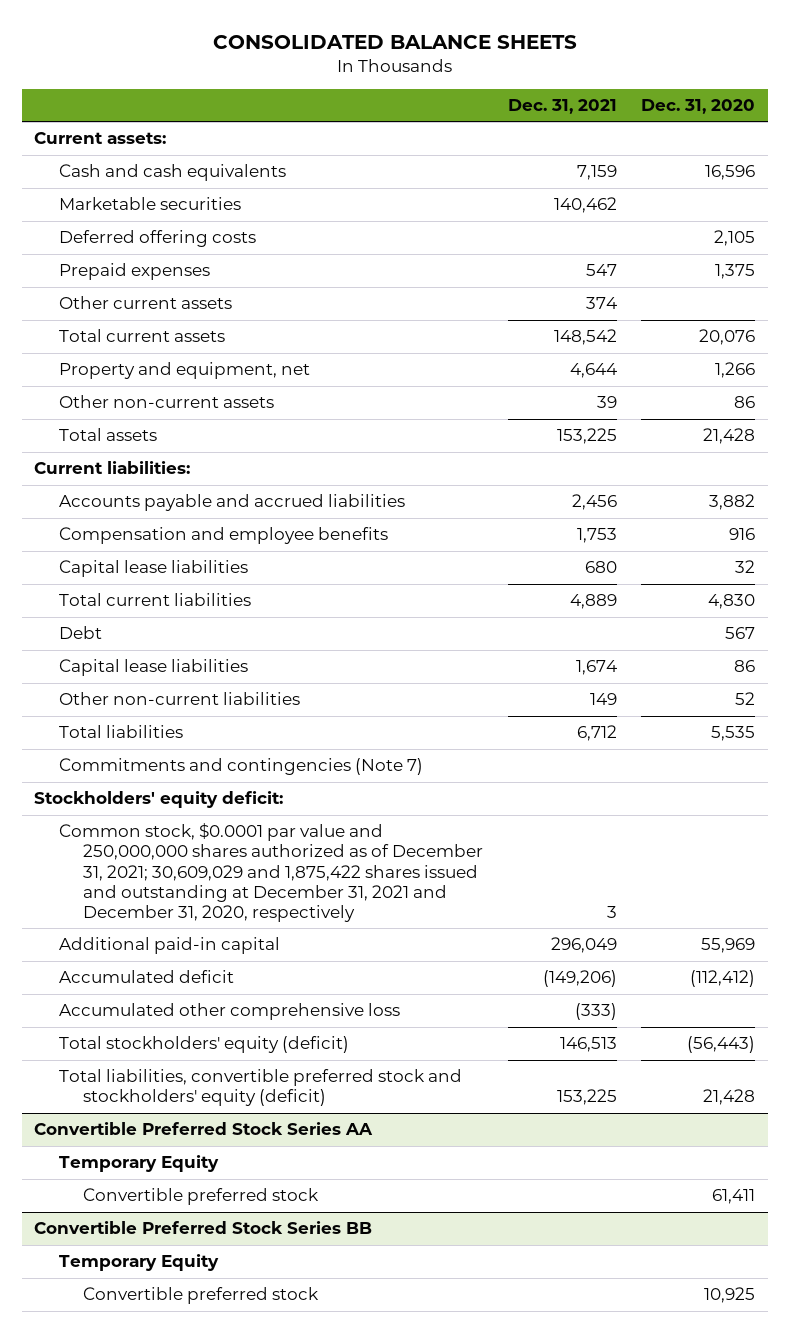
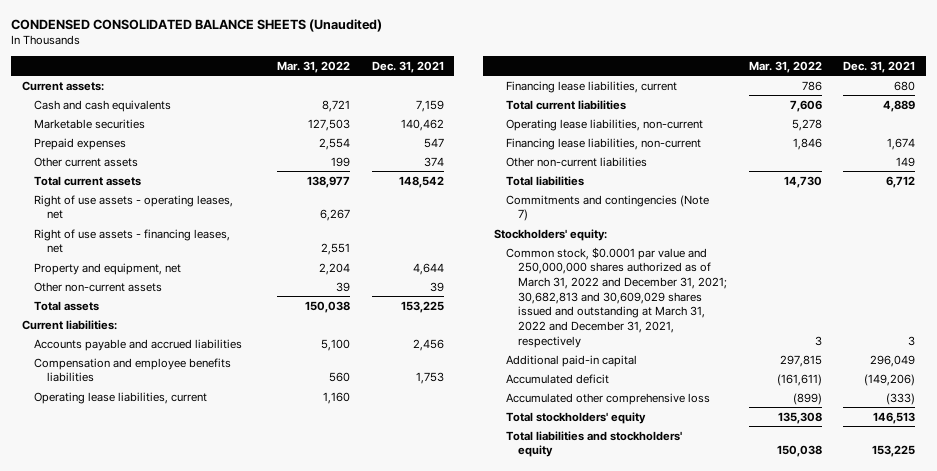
- CONSOLIDATED BALANCE SHEETS
+ CONDENSED CONSOLIDATED BALANCE SHEETS (Unaudited)
- | Dec. 31, 2021 | Dec. 31, 2020
+ | Mar. 31, 2022 | Dec. 31, 2021
- Deferred offering costs | | 2,105
+ Right of use assets - operating leases, net | 6,267 |
+ Right of use assets - financing leases, net | 2,551 |
- Compensation and employee benefits | 1,753 | 916
- Capital lease liabilities | 680 | 32
+ Compensation and employee benefits liabilities | 560 | 1,753
+ Operating lease liabilities, current | 1,160 |
+ Financing lease liabilities, current | 786 | 680
- Debt | | 567
- Capital lease liabilities | 1,674 | 86
+ Operating lease liabilities, non-current | 5,278 |
+ Financing lease liabilities, non-current | 1,846 | 1,674
- Stockholders' equity deficit:
- Common stock, $0.0001 par value and 250,000,000 shares authorized as of December 31, 2021; 30,609,029 and 1,875,422 shares issued and outstanding at December 31, 2021 and December 31, 2020, respectively | 3 |
+ Stockholders' equity:
+ Common stock, $0.0001 par value and 250,000,000 shares authorized as of March 31, 2022 and December 31, 2021; 30,682,813 and 30,609,029 shares issued and outstanding at March 31, 2022 and December 31, 2021, respectively | 3 | 3
- Total stockholders' equity (deficit) | 146,513 | (56,443)
- Total liabilities, convertible preferred stock and stockholders' equity (deficit) | 153,225 | 21,428
- Convertible Preferred Stock Series AA
- Temporary Equity
- Convertible preferred stock | | 61,411
- Convertible Preferred Stock Series BB
- Temporary Equity
- Convertible preferred stock | | 10,925
+ Total stockholders' equity | 135,308 | 146,513
+ Total liabilities and stockholders' equity | 150,038 | 153,225

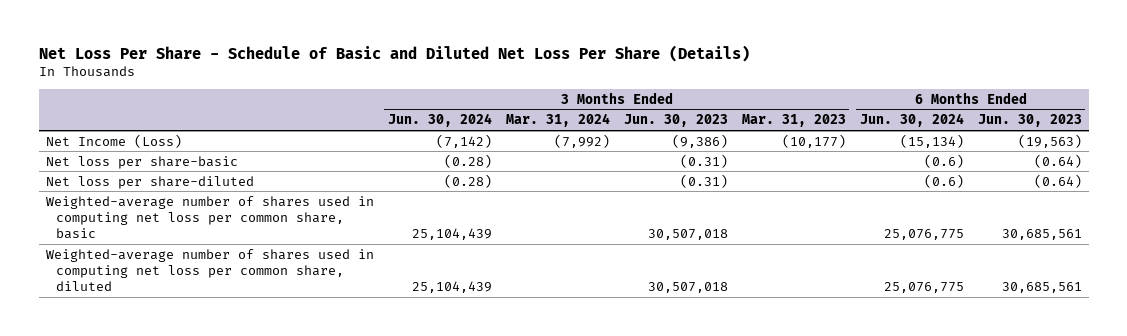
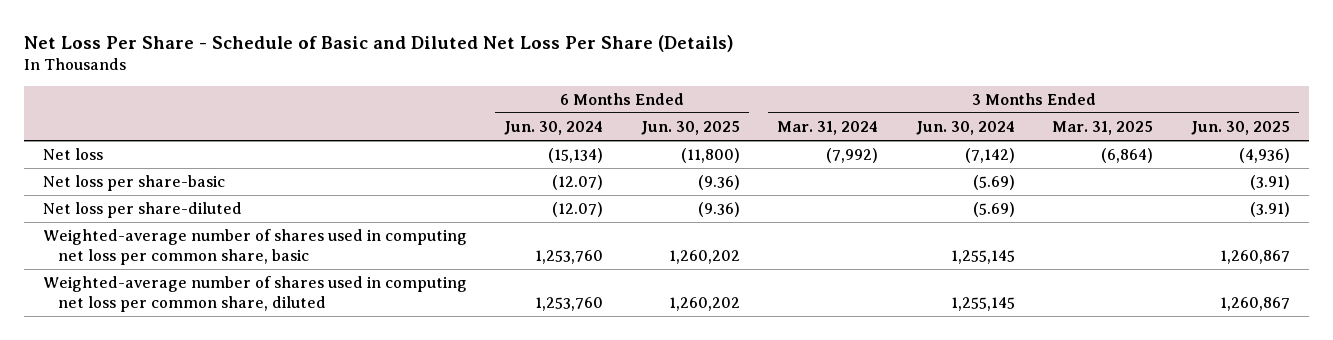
- | 3 Months Ended Jun. 30, 2024 | 3 Months Ended Mar. 31, 2024 | 3 Months Ended Jun. 30, 2023 | 3 Months Ended Mar. 31, 2023 | 6 Months Ended Jun. 30, 2024 | 6 Months Ended Jun. 30, 2023
+ | 6 Months Ended Jun. 30, 2024 | 6 Months Ended Jun. 30, 2025 | 3 Months Ended Mar. 31, 2024 | 3 Months Ended Jun. 30, 2024 | 3 Months Ended Mar. 31, 2025 | 3 Months Ended Jun. 30, 2025
- Net Income (Loss) | (7,142) | (7,992) | (9,386) | (10,177) | (15,134) | (19,563)
- Net loss per share-basic | (0.28) | | (0.31) | | (0.6) | (0.64)
- Net loss per share-diluted | (0.28) | | (0.31) | | (0.6) | (0.64)
- Weighted-average number of shares used in computing net loss per common share, basic | 25,104,439 | | 30,507,018 | | 25,076,775 | 30,685,561
- Weighted-average number of shares used in computing net loss per common share, diluted | 25,104,439 | | 30,507,018 | | 25,076,775 | 30,685,561
+ Net loss | (15,134) | (11,800) | (7,992) | (7,142) | (6,864) | (4,936)
+ Net loss per share-basic | (12.07) | (9.36) | | (5.69) | | (3.91)
+ Net loss per share-diluted | (12.07) | (9.36) | | (5.69) | | (3.91)
+ Weighted-average number of shares used in computing net loss per common share, basic | 1,253,760 | 1,260,202 | | 1,255,145 | | 1,260,867
+ Weighted-average number of shares used in computing net loss per common share, diluted | 1,253,760 | 1,260,202 | | 1,255,145 | | 1,260,867

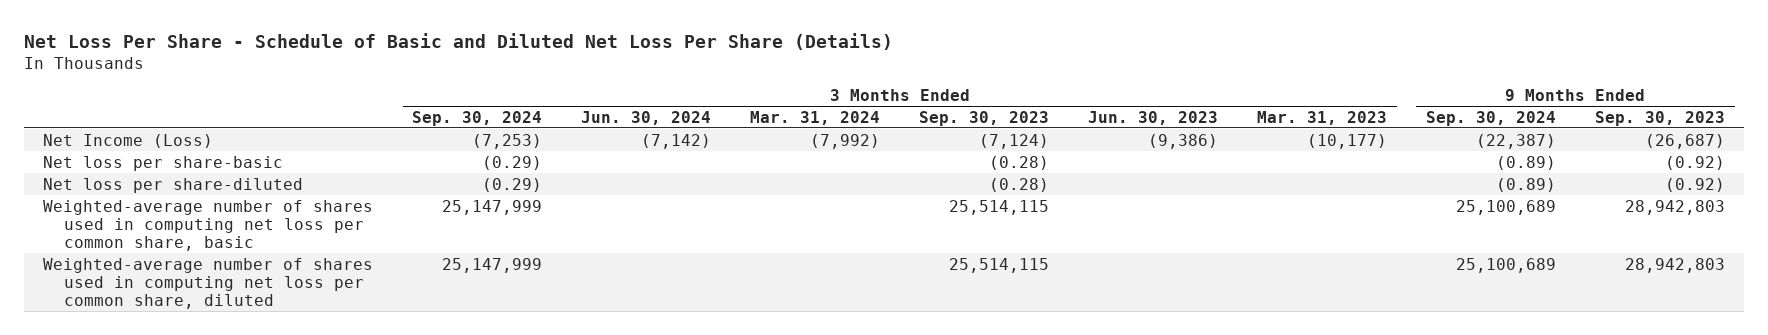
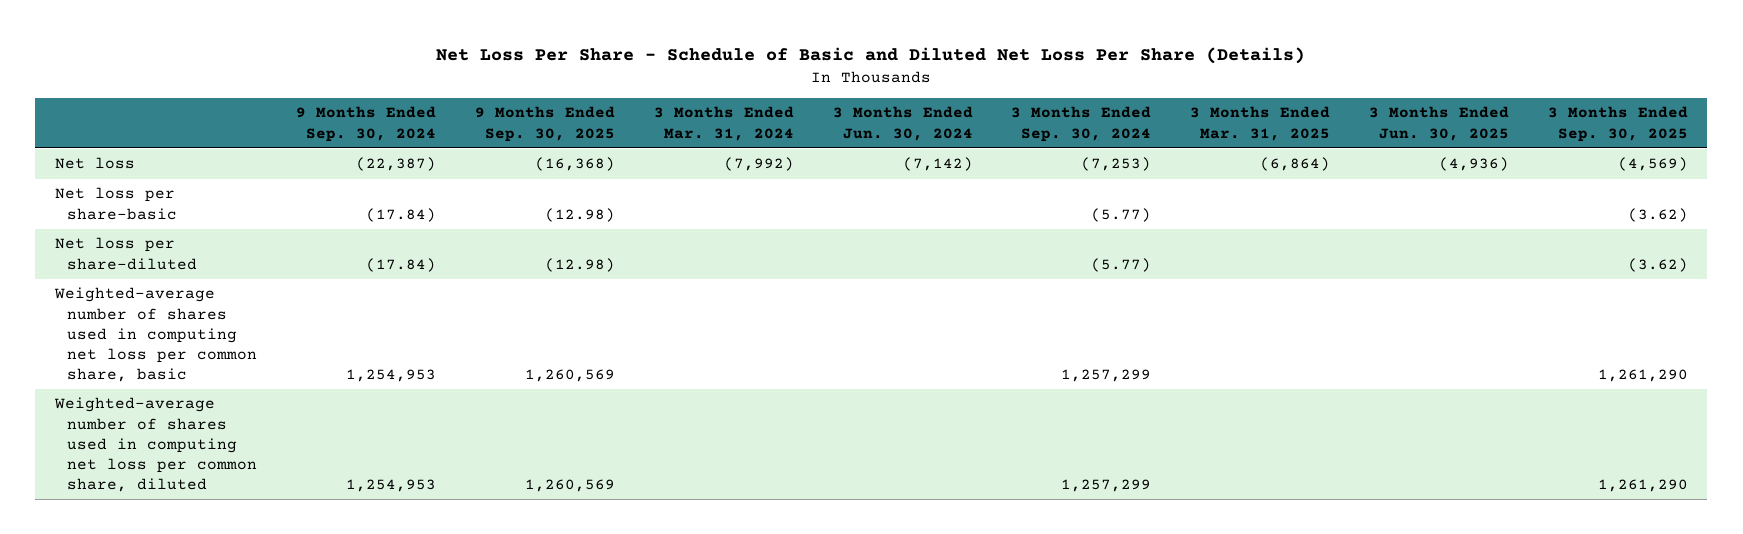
- | 3 Months Ended Sep. 30, 2024 | 3 Months Ended Jun. 30, 2024 | 3 Months Ended Mar. 31, 2024 | 3 Months Ended Sep. 30, 2023 | 3 Months Ended Jun. 30, 2023 | 3 Months Ended Mar. 31, 2023 | 9 Months Ended Sep. 30, 2024 | 9 Months Ended Sep. 30, 2023
+ | 9 Months Ended Sep. 30, 2024 | 9 Months Ended Sep. 30, 2025 | 3 Months Ended Mar. 31, 2024 | 3 Months Ended Jun. 30, 2024 | 3 Months Ended Sep. 30, 2024 | 3 Months Ended Mar. 31, 2025 | 3 Months Ended Jun. 30, 2025 | 3 Months Ended Sep. 30, 2025
- Net Income (Loss) | (7,253) | (7,142) | (7,992) | (7,124) | (9,386) | (10,177) | (22,387) | (26,687)
- Net loss per share-basic | (0.29) | | | (0.28) | | | (0.89) | (0.92)
- Net loss per share-diluted | (0.29) | | | (0.28) | | | (0.89) | (0.92)
- Weighted-average number of shares used in computing net loss per common share, basic | 25,147,999 | | | 25,514,115 | | | 25,100,689 | 28,942,803
- Weighted-average number of shares used in computing net loss per common share, diluted | 25,147,999 | | | 25,514,115 | | | 25,100,689 | 28,942,803
+ Net loss | (22,387) | (16,368) | (7,992) | (7,142) | (7,253) | (6,864) | (4,936) | (4,569)
+ Net loss per share-basic | (17.84) | (12.98) | | | (5.77) | | | (3.62)
+ Net loss per share-diluted | (17.84) | (12.98) | | | (5.77) | | | (3.62)
+ Weighted-average number of shares used in computing net loss per common share, basic | 1,254,953 | 1,260,569 | | | 1,257,299 | | | 1,261,290
+ Weighted-average number of shares used in computing net loss per common share, diluted | 1,254,953 | 1,260,569 | | | 1,257,299 | | | 1,261,290

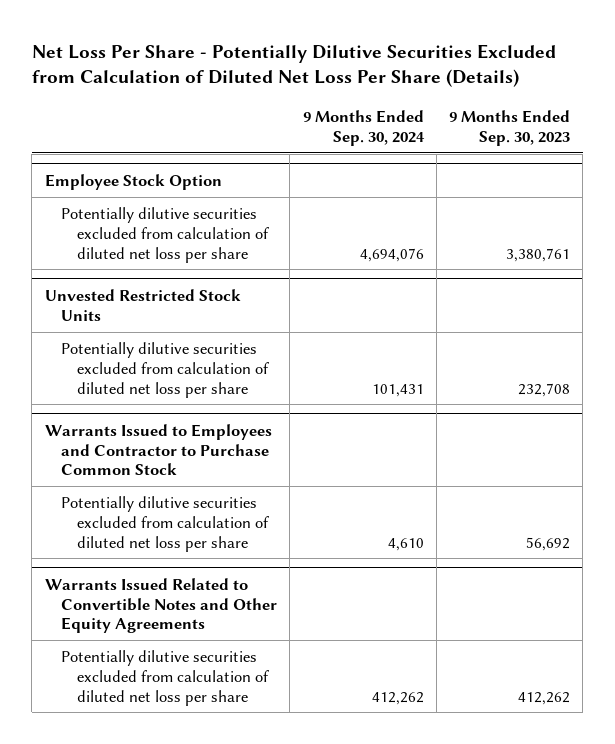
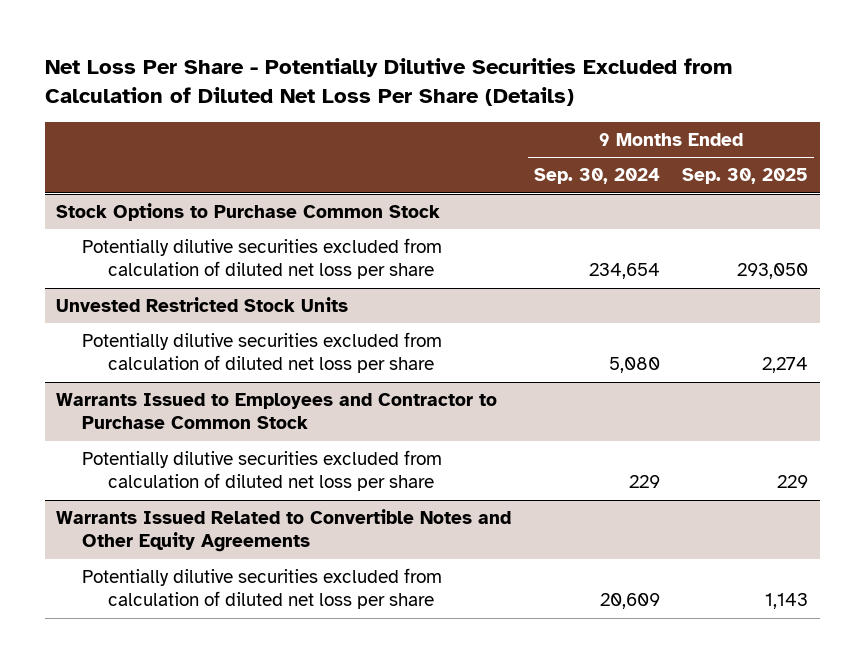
- | 9 Months Ended Sep. 30, 2024 | 9 Months Ended Sep. 30, 2023
+ | 9 Months Ended Sep. 30, 2024 | 9 Months Ended Sep. 30, 2025
- Employee Stock Option
- Potentially dilutive securities excluded from calculation of diluted net loss per share | 4,694,076 | 3,380,761
+ Stock Options to Purchase Common Stock
+ Potentially dilutive securities excluded from calculation of diluted net loss per share | 234,654 | 293,050
@ Unvested Restricted Stock Units
- Potentially dilutive securities excluded from calculation of diluted net loss per share | 101,431 | 232,708
+ Potentially dilutive securities excluded from calculation of diluted net loss per share | 5,080 | 2,274
@ Warrants Issued to Employees and Contractor to Purchase Common Stock
- Potentially dilutive securities excluded from calculation of diluted net loss per share | 4,610 | 56,692
+ Potentially dilutive securities excluded from calculation of diluted net loss per share | 229 | 229
@ Warrants Issued Related to Convertible Notes and Other Equity Agreements
- Potentially dilutive securities excluded from calculation of diluted net loss per share | 412,262 | 412,262
+ Potentially dilutive securities excluded from calculation of diluted net loss per share | 20,609 | 1,143

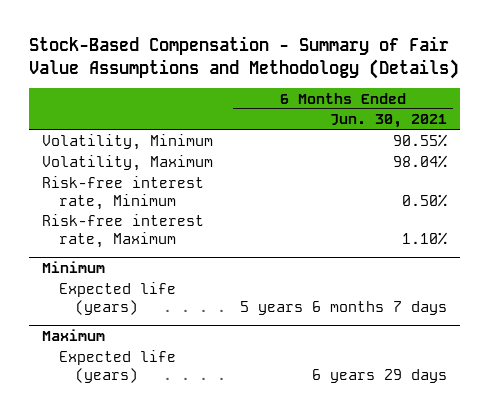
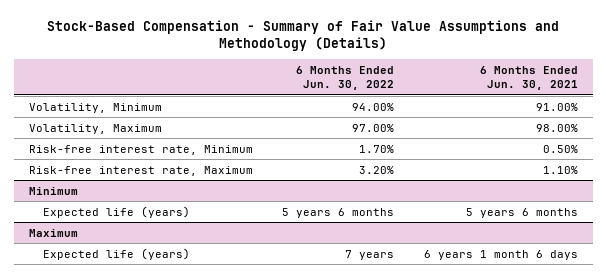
- | 6 Months Ended Jun. 30, 2021
+ | 6 Months Ended Jun. 30, 2022 | 6 Months Ended Jun. 30, 2021
- Volatility, Minimum | 90.55%
- Volatility, Maximum | 98.04%
+ Volatility, Minimum | 94.00% | 91.00%
+ Volatility, Maximum | 97.00% | 98.00%
@ Minimum
- Expected life (years) | 5 years 6 months 7 days
+ Expected life (years) | 5 years 6 months | 5 years 6 months
@ Maximum
- Expected life (years) | 6 years 29 days
+ Expected life (years) | 7 years | 6 years 1 month 6 days

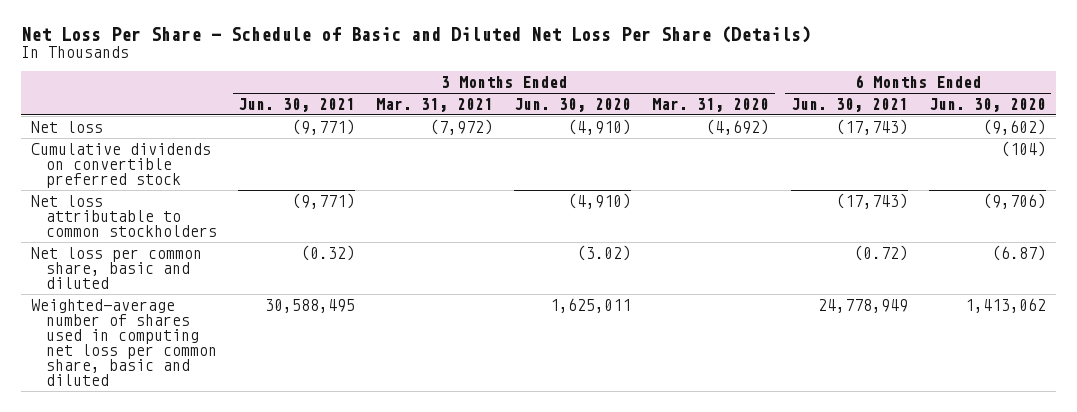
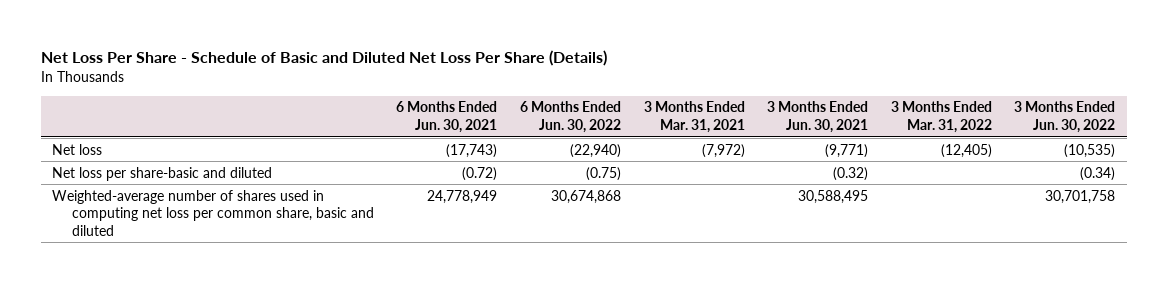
- | 3 Months Ended Jun. 30, 2021 | 3 Months Ended Mar. 31, 2021 | 3 Months Ended Jun. 30, 2020 | 3 Months Ended Mar. 31, 2020 | 6 Months Ended Jun. 30, 2021 | 6 Months Ended Jun. 30, 2020
+ | 6 Months Ended Jun. 30, 2021 | 6 Months Ended Jun. 30, 2022 | 3 Months Ended Mar. 31, 2021 | 3 Months Ended Jun. 30, 2021 | 3 Months Ended Mar. 31, 2022 | 3 Months Ended Jun. 30, 2022
- Cumulative dividends on convertible preferred stock | | | | | | (104)
- Net loss attributable to common stockholders | (9,771) | | (4,910) | | (17,743) | (9,706)
- Net loss per common share, basic and diluted | (0.32) | | (3.02) | | (0.72) | (6.87)
+ Net loss per share-basic and diluted | (0.72) | (0.75) | | (0.32) | | (0.34)

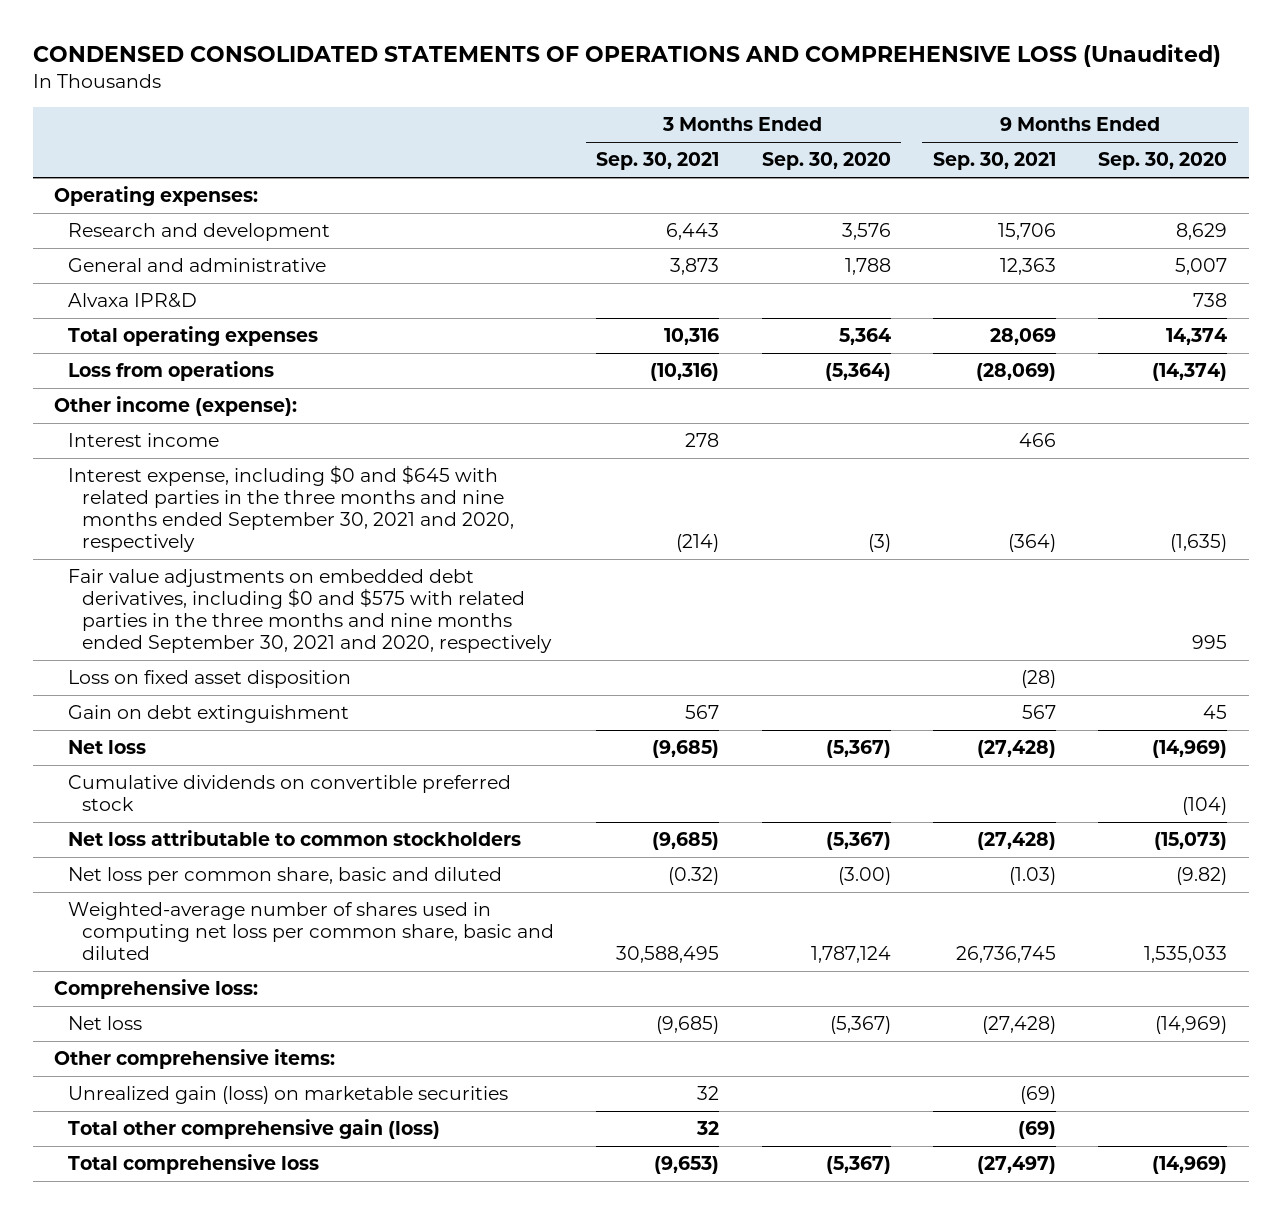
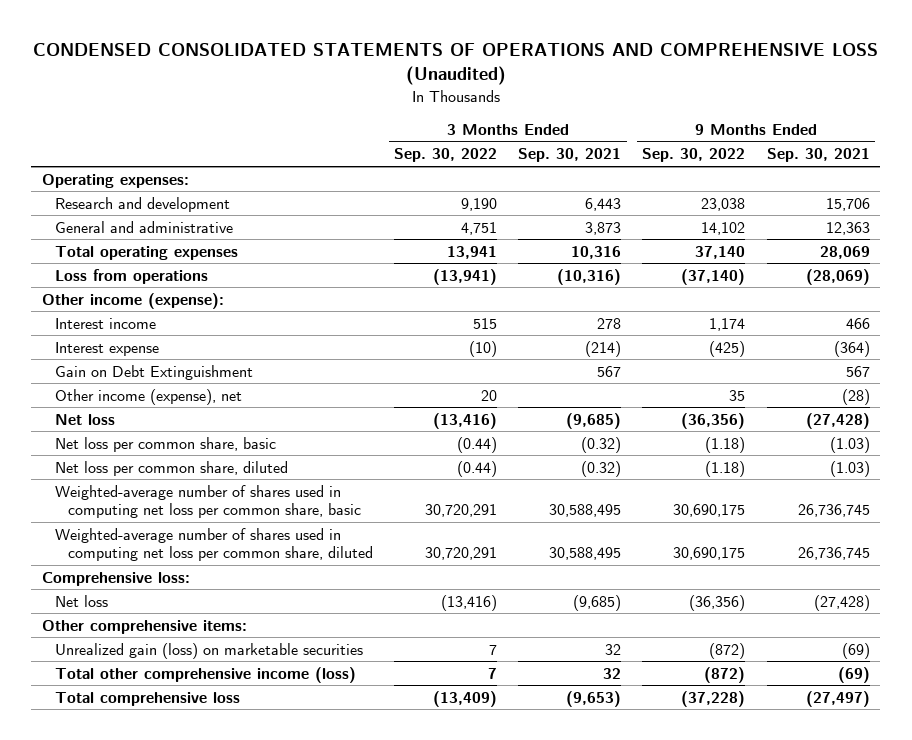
- | 3 Months Ended Sep. 30, 2021 | 3 Months Ended Sep. 30, 2020 | 9 Months Ended Sep. 30, 2021 | 9 Months Ended Sep. 30, 2020
+ | 3 Months Ended Sep. 30, 2022 | 3 Months Ended Sep. 30, 2021 | 9 Months Ended Sep. 30, 2022 | 9 Months Ended Sep. 30, 2021
- Alvaxa IPR&D | | | | 738
- Interest expense, including $0 and $645 with related parties in the three months and nine months ended September 30, 2021 and 2020, respectively | (214) | (3) | (364) | (1,635)
- Fair value adjustments on embedded debt derivatives, including $0 and $575 with related parties in the three months and nine months ended September 30, 2021 and 2020, respectively | | | | 995
- Loss on fixed asset disposition | | | (28) |
- Gain on debt extinguishment | 567 | | 567 | 45
+ Interest expense | (10) | (214) | (425) | (364)
+ Gain on Debt Extinguishment | | 567 | | 567
+ Other income (expense), net | 20 | | 35 | (28)
- Cumulative dividends on convertible preferred stock | | | | (104)
- Net loss attributable to common stockholders | (9,685) | (5,367) | (27,428) | (15,073)
- Net loss per common share, basic and diluted | (0.32) | (3.00) | (1.03) | (9.82)
- Weighted-average number of shares used in computing net loss per common share, basic and diluted | 30,588,495 | 1,787,124 | 26,736,745 | 1,535,033
+ Net loss per common share, basic | (0.44) | (0.32) | (1.18) | (1.03)
+ Net loss per common share, diluted | (0.44) | (0.32) | (1.18) | (1.03)
+ Weighted-average number of shares used in computing net loss per common share, basic | 30,720,291 | 30,588,495 | 30,690,175 | 26,736,745
+ Weighted-average number of shares used in computing net loss per common share, diluted | 30,720,291 | 30,588,495 | 30,690,175 | 26,736,745
- Total other comprehensive gain (loss) | 32 | | (69) |
+ Total other comprehensive income (loss) | 7 | 32 | (872) | (69)

